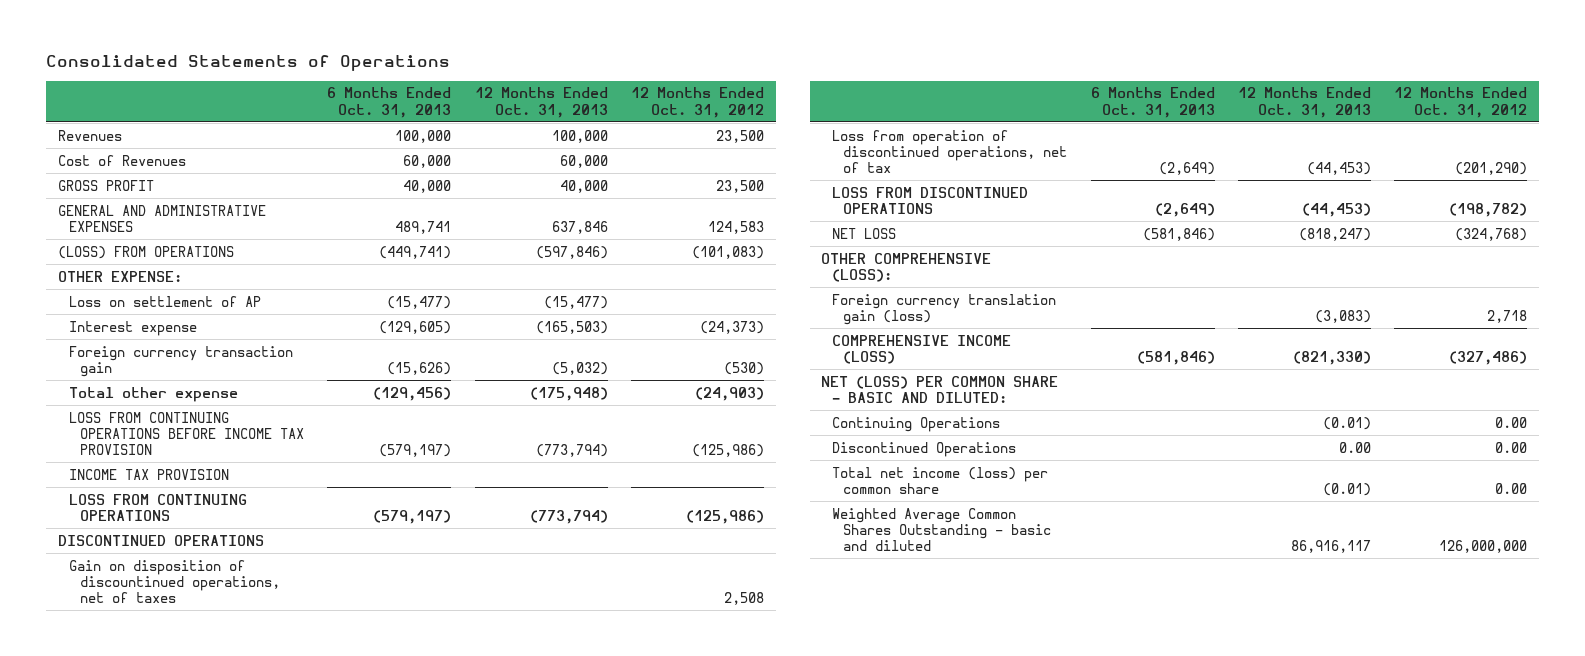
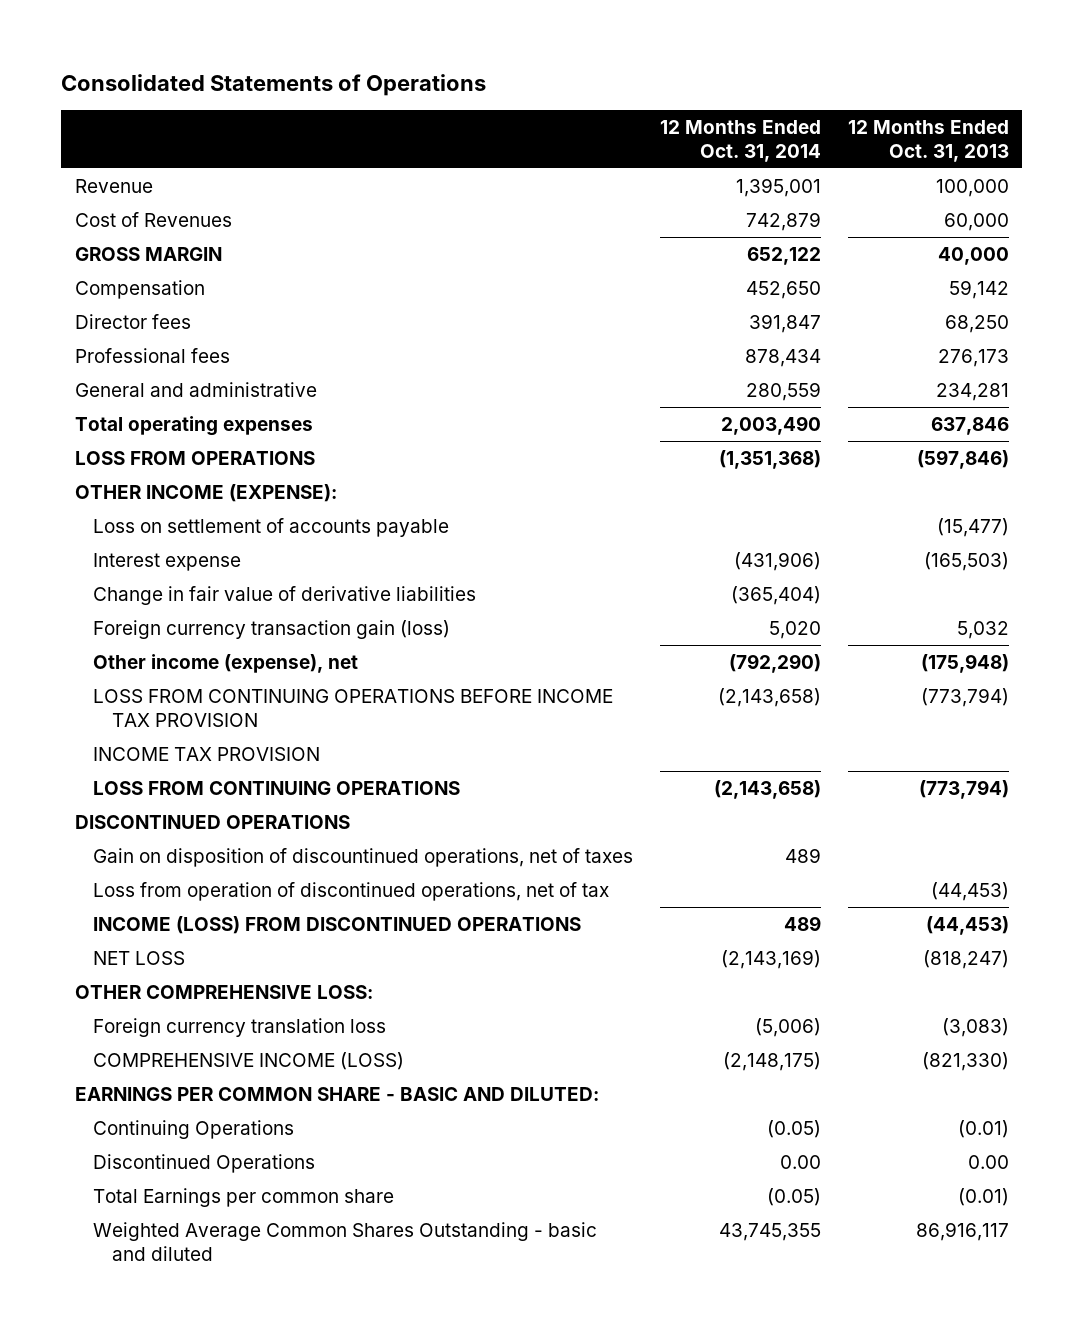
- | 6 Months Ended Oct. 31, 2013 | 12 Months Ended Oct. 31, 2013 | 12 Months Ended Oct. 31, 2012
+ | 12 Months Ended Oct. 31, 2014 | 12 Months Ended Oct. 31, 2013
- Revenues | 100,000 | 100,000 | 23,500
+ Revenue | 1,395,001 | 100,000
- GROSS PROFIT | 40,000 | 40,000 | 23,500
- GENERAL AND ADMINISTRATIVE EXPENSES | 489,741 | 637,846 | 124,583
- (LOSS) FROM OPERATIONS | (449,741) | (597,846) | (101,083)
- OTHER EXPENSE:
- Loss on settlement of AP | (15,477) | (15,477) |
+ GROSS MARGIN | 652,122 | 40,000
+ Compensation | 452,650 | 59,142
+ Director fees | 391,847 | 68,250
+ Professional fees | 878,434 | 276,173
+ General and administrative | 280,559 | 234,281
+ Total operating expenses | 2,003,490 | 637,846
+ LOSS FROM OPERATIONS | (1,351,368) | (597,846)
+ OTHER INCOME (EXPENSE):
+ Loss on settlement of accounts payable | | (15,477)
- Foreign currency transaction gain | (15,626) | (5,032) | (530)
- Total other expense | (129,456) | (175,948) | (24,903)
+ Change in fair value of derivative liabilities | (365,404) |
+ Foreign currency transaction gain (loss) | 5,020 | 5,032
+ Other income (expense), net | (792,290) | (175,948)
- LOSS FROM DISCONTINUED OPERATIONS | (2,649) | (44,453) | (198,782)
+ INCOME (LOSS) FROM DISCONTINUED OPERATIONS | 489 | (44,453)
- OTHER COMPREHENSIVE (LOSS):
- Foreign currency translation gain (loss) | | (3,083) | 2,718
+ OTHER COMPREHENSIVE LOSS:
+ Foreign currency translation loss | (5,006) | (3,083)
- NET (LOSS) PER COMMON SHARE - BASIC AND DILUTED:
+ EARNINGS PER COMMON SHARE - BASIC AND DILUTED:
- Total net income (loss) per common share | | (0.01) | 0.00
+ Total Earnings per common share | (0.05) | (0.01)

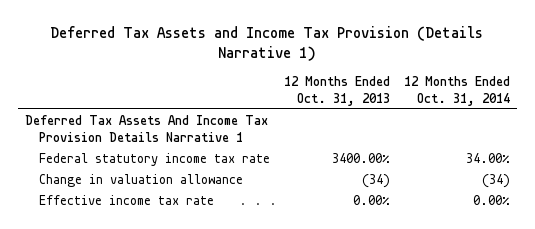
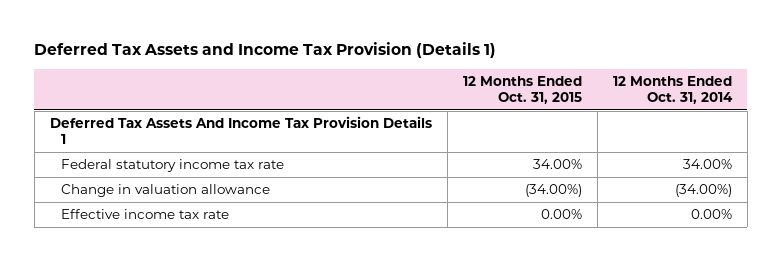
- Deferred Tax Assets and Income Tax Provision (Details Narrative 1)
+ Deferred Tax Assets and Income Tax Provision (Details 1)
- | 12 Months Ended Oct. 31, 2013 | 12 Months Ended Oct. 31, 2014
+ | 12 Months Ended Oct. 31, 2015 | 12 Months Ended Oct. 31, 2014
- Deferred Tax Assets And Income Tax Provision Details Narrative 1
+ Deferred Tax Assets And Income Tax Provision Details 1
- Change in valuation allowance | (34) | (34)
+ Change in valuation allowance | (34.00%) | (34.00%)

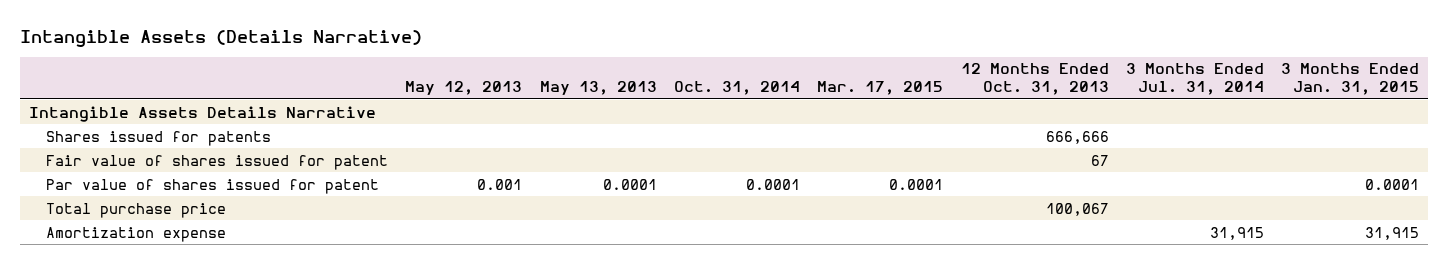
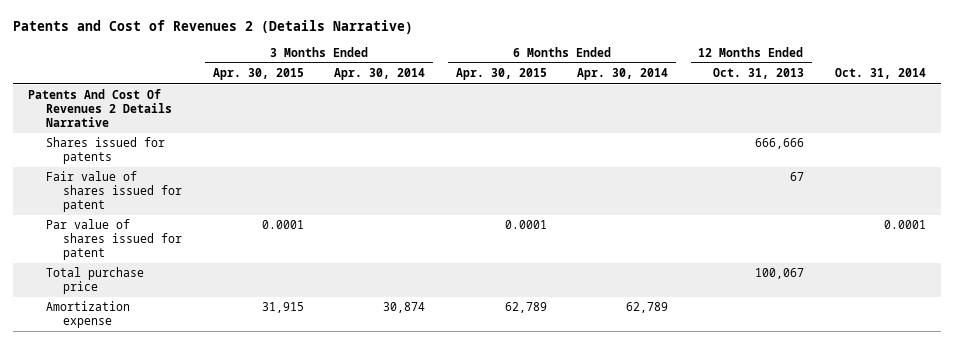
- Intangible Assets (Details Narrative)
+ Patents and Cost of Revenues 2 (Details Narrative)
- | May 12, 2013 | May 13, 2013 | Oct. 31, 2014 | Mar. 17, 2015 | 12 Months Ended Oct. 31, 2013 | 3 Months Ended Jul. 31, 2014 | 3 Months Ended Jan. 31, 2015
+ | 3 Months Ended Apr. 30, 2015 | 3 Months Ended Apr. 30, 2014 | 6 Months Ended Apr. 30, 2015 | 6 Months Ended Apr. 30, 2014 | 12 Months Ended Oct. 31, 2013 | Oct. 31, 2014
- Intangible Assets Details Narrative
+ Patents And Cost Of Revenues 2 Details Narrative

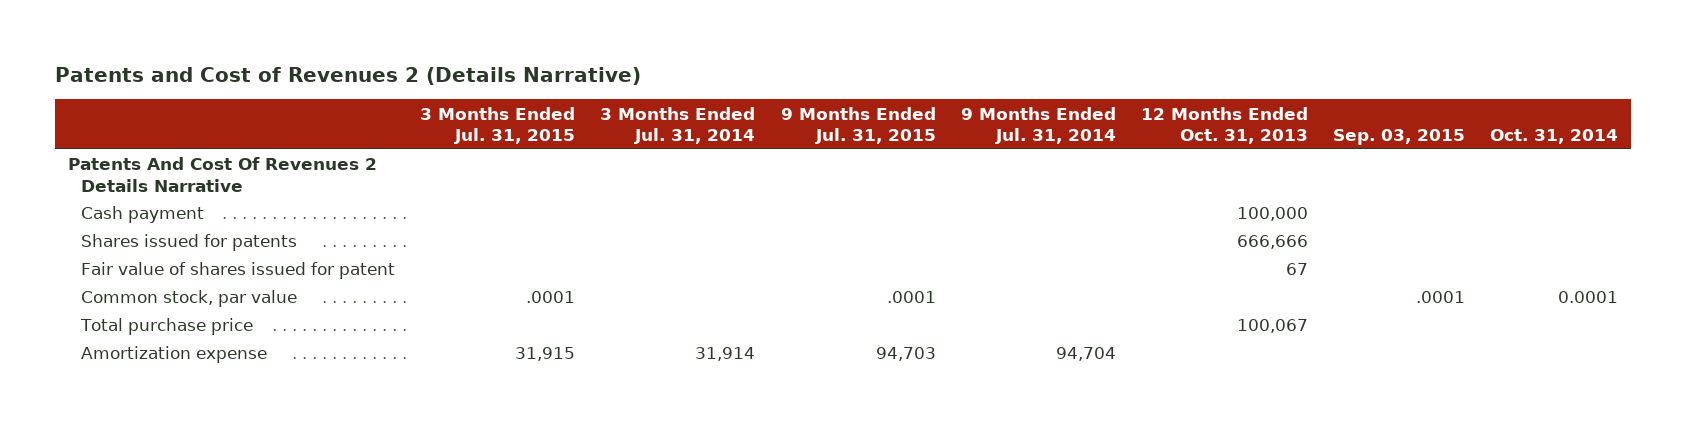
- | 3 Months Ended Apr. 30, 2015 | 3 Months Ended Apr. 30, 2014 | 6 Months Ended Apr. 30, 2015 | 6 Months Ended Apr. 30, 2014 | 12 Months Ended Oct. 31, 2013 | Oct. 31, 2014
+ | 3 Months Ended Jul. 31, 2015 | 3 Months Ended Jul. 31, 2014 | 9 Months Ended Jul. 31, 2015 | 9 Months Ended Jul. 31, 2014 | 12 Months Ended Oct. 31, 2013 | Sep. 03, 2015 | Oct. 31, 2014
+ Cash payment | | | | | 100,000 | |
- Par value of shares issued for patent | 0.0001 | | 0.0001 | | | 0.0001
+ Common stock, par value | .0001 | | .0001 | | | .0001 | 0.0001

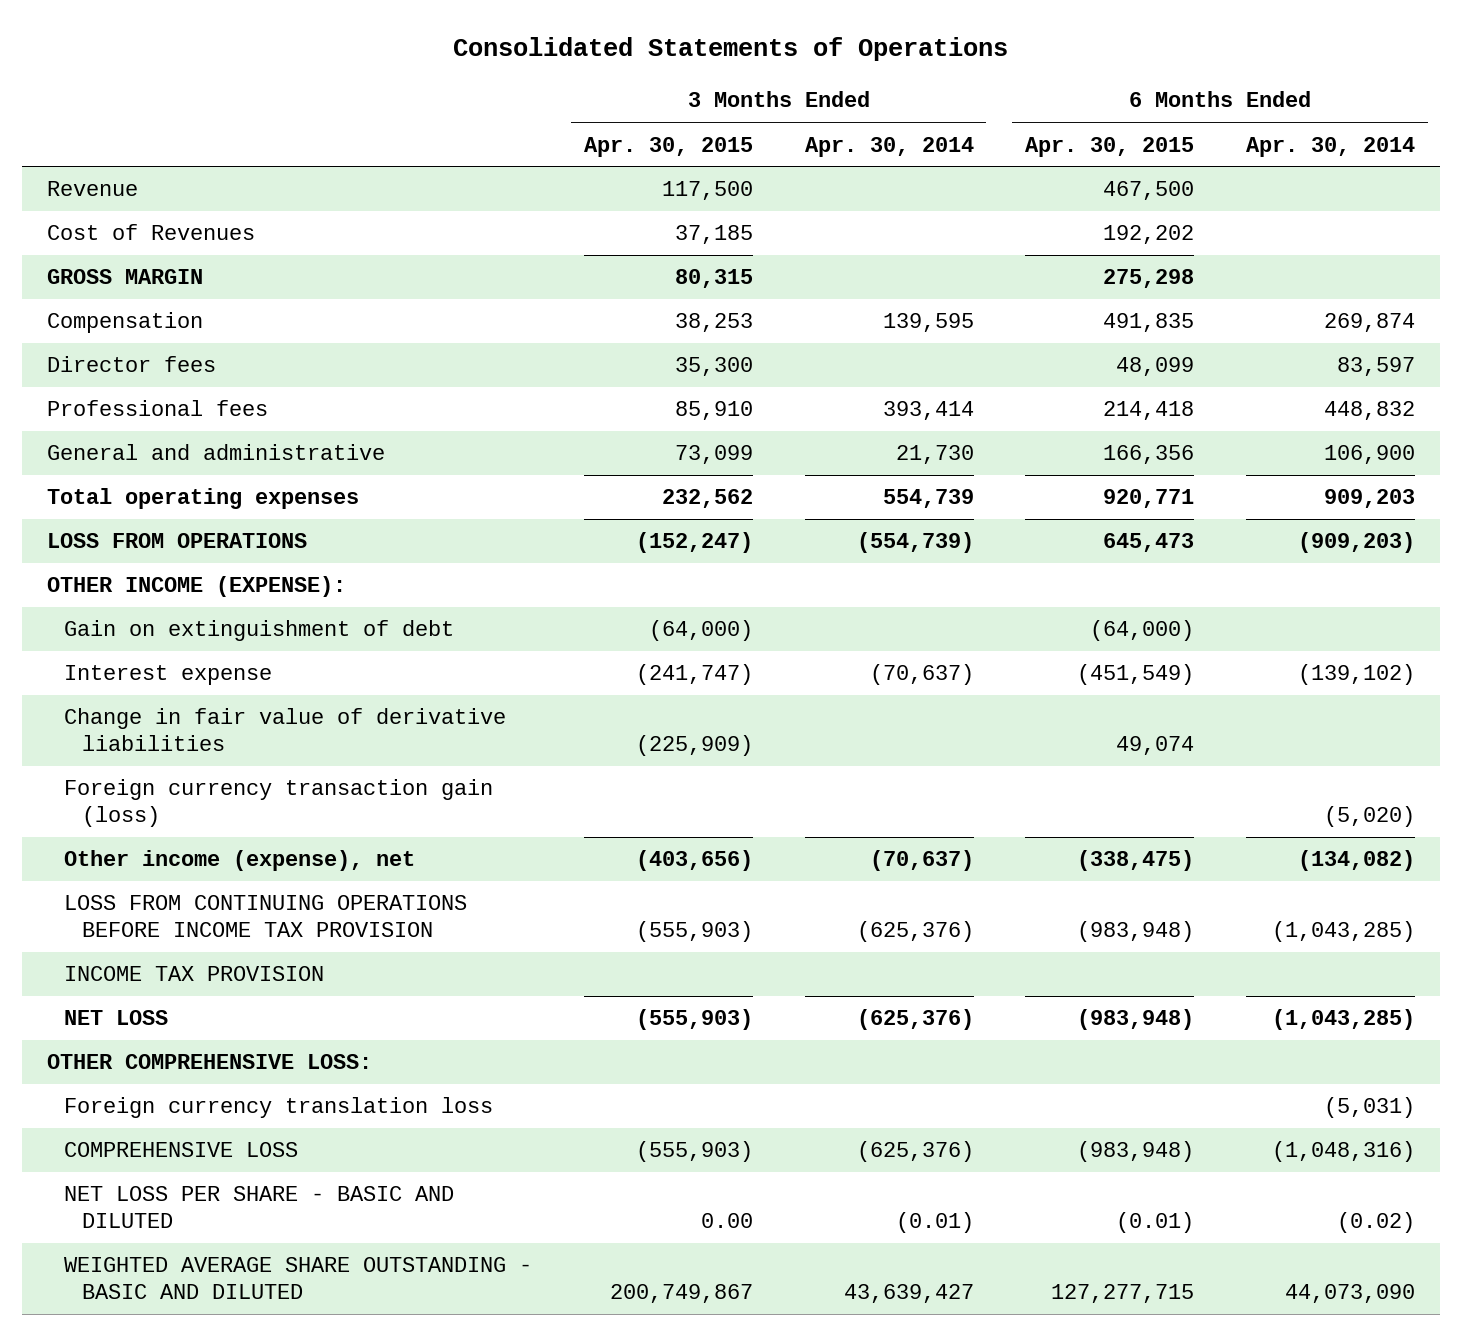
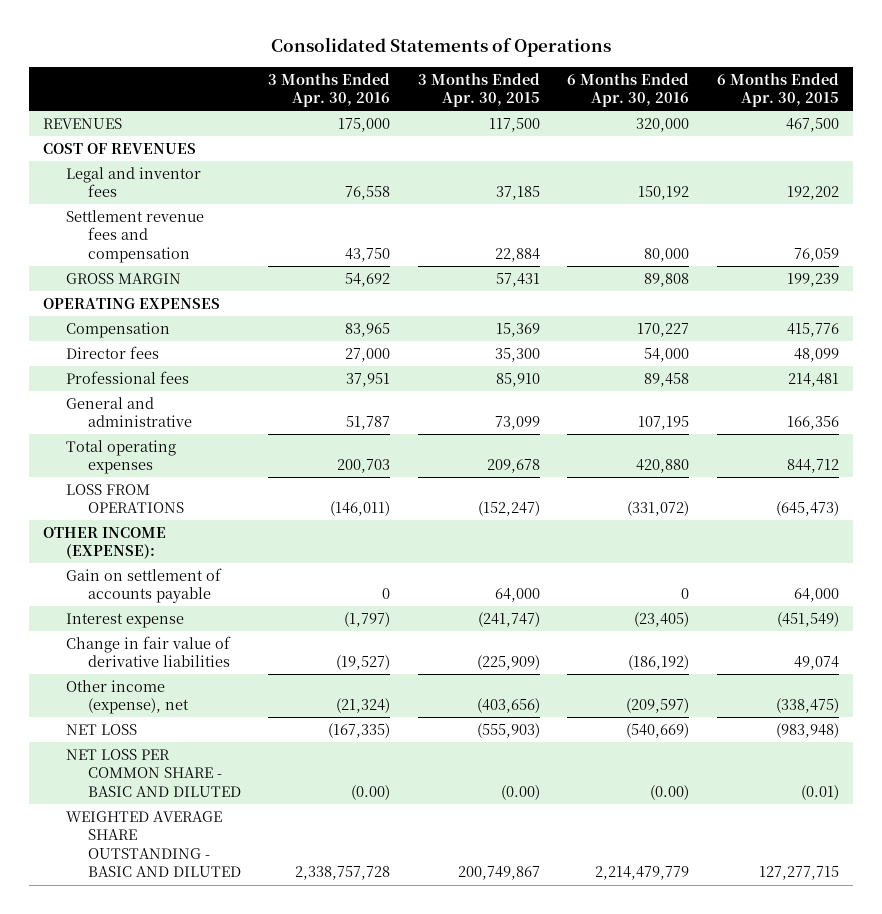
- | 3 Months Ended Apr. 30, 2015 | 3 Months Ended Apr. 30, 2014 | 6 Months Ended Apr. 30, 2015 | 6 Months Ended Apr. 30, 2014
+ | 3 Months Ended Apr. 30, 2016 | 3 Months Ended Apr. 30, 2015 | 6 Months Ended Apr. 30, 2016 | 6 Months Ended Apr. 30, 2015
- Revenue | 117,500 | | 467,500 |
- Cost of Revenues | 37,185 | | 192,202 |
- GROSS MARGIN | 80,315 | | 275,298 |
- Compensation | 38,253 | 139,595 | 491,835 | 269,874
+ REVENUES | 175,000 | 117,500 | 320,000 | 467,500
+ COST OF REVENUES
+ Legal and inventor fees | 76,558 | 37,185 | 150,192 | 192,202
+ Settlement revenue fees and compensation | 43,750 | 22,884 | 80,000 | 76,059
+ GROSS MARGIN | 54,692 | 57,431 | 89,808 | 199,239
+ OPERATING EXPENSES
+ Compensation | 83,965 | 15,369 | 170,227 | 415,776
- Professional fees | 85,910 | 393,414 | 214,418 | 448,832
+ Professional fees | 37,951 | 85,910 | 89,458 | 214,481
- Total operating expenses | 232,562 | 554,739 | 920,771 | 909,203
- LOSS FROM OPERATIONS | (152,247) | (554,739) | 645,473 | (909,203)
+ Total operating expenses | 200,703 | 209,678 | 420,880 | 844,712
+ LOSS FROM OPERATIONS | (146,011) | (152,247) | (331,072) | (645,473)
- Gain on extinguishment of debt | (64,000) | | (64,000) |
+ Gain on settlement of accounts payable | 0 | 64,000 | 0 | 64,000
- Foreign currency transaction gain (loss) | | | | (5,020)
- LOSS FROM CONTINUING OPERATIONS BEFORE INCOME TAX PROVISION | (555,903) | (625,376) | (983,948) | (1,043,285)
- INCOME TAX PROVISION
- OTHER COMPREHENSIVE LOSS:
- Foreign currency translation loss | | | | (5,031)
- COMPREHENSIVE LOSS | (555,903) | (625,376) | (983,948) | (1,048,316)
- NET LOSS PER SHARE - BASIC AND DILUTED | 0.00 | (0.01) | (0.01) | (0.02)
+ NET LOSS PER COMMON SHARE - BASIC AND DILUTED | (0.00) | (0.00) | (0.00) | (0.01)

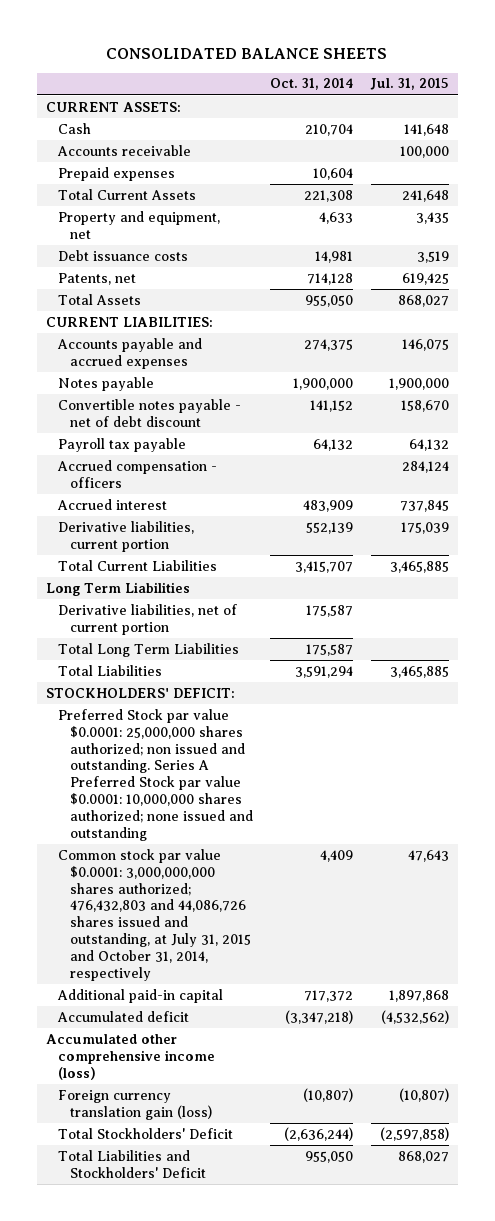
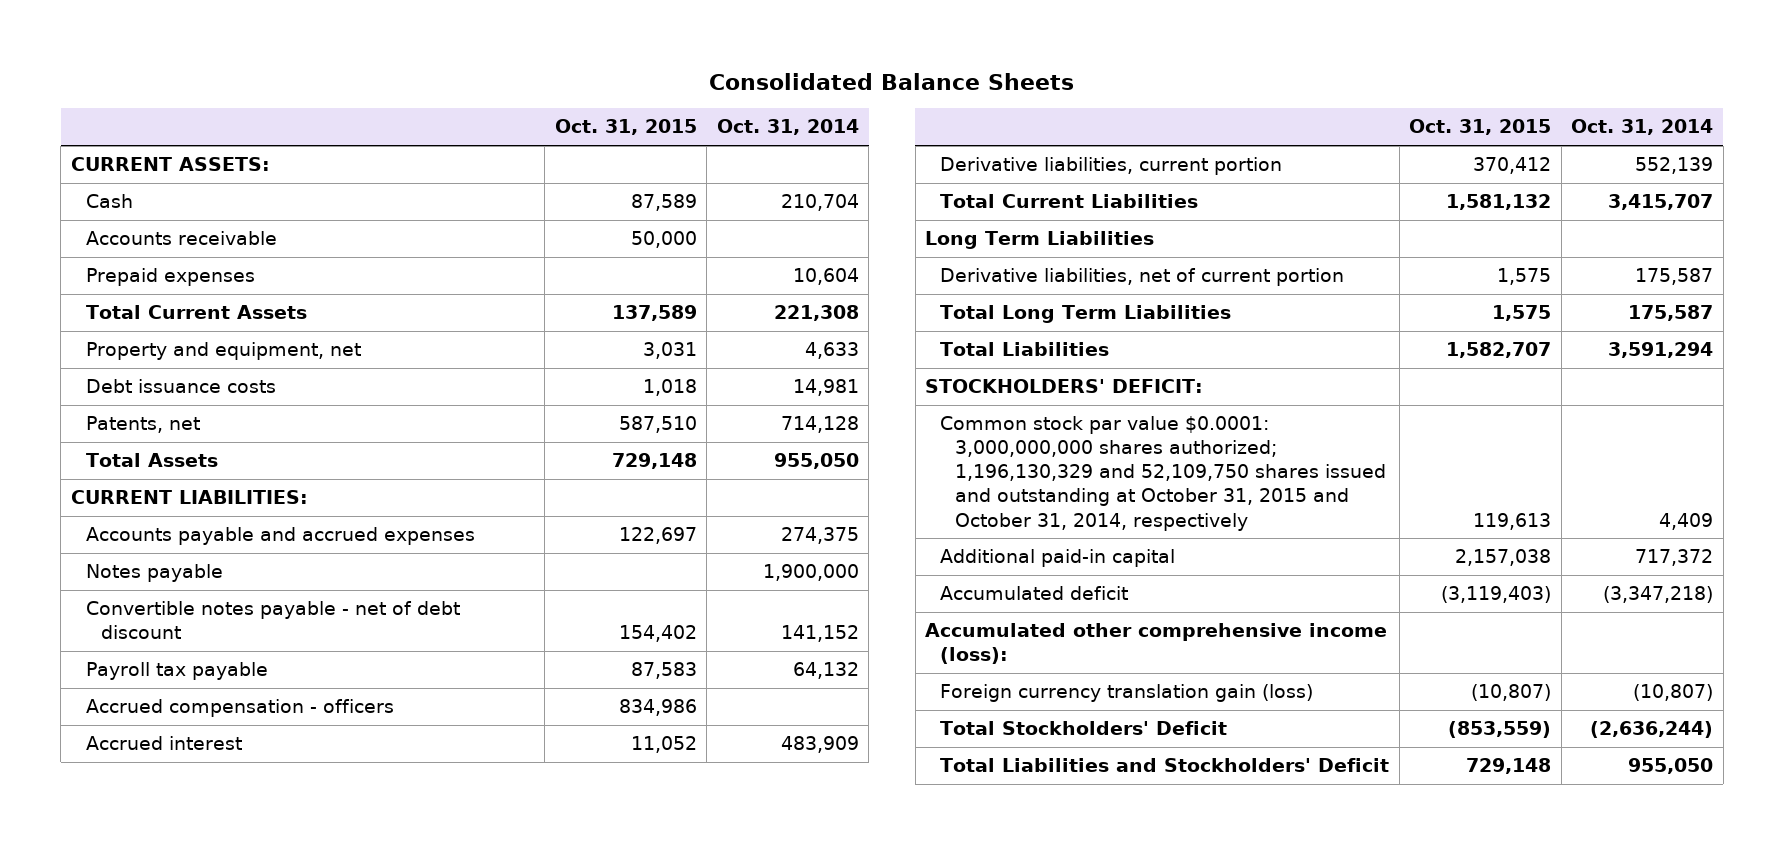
- CONSOLIDATED BALANCE SHEETS
+ Consolidated Balance Sheets
- | Oct. 31, 2014 | Jul. 31, 2015
+ | Oct. 31, 2015 | Oct. 31, 2014
- Preferred Stock par value $0.0001: 25,000,000 shares authorized; non issued and outstanding. Series A Preferred Stock par value $0.0001: 10,000,000 shares authorized; none issued and outstanding
- Common stock par value $0.0001: 3,000,000,000 shares authorized; 476,432,803 and 44,086,726 shares issued and outstanding, at July 31, 2015 and October 31, 2014, respectively | 4,409 | 47,643
+ Common stock par value $0.0001: 3,000,000,000 shares authorized; 1,196,130,329 and 52,109,750 shares issued and outstanding at October 31, 2015 and October 31, 2014, respectively | 119,613 | 4,409
- Accumulated other comprehensive income (loss)
+ Accumulated other comprehensive income (loss):

